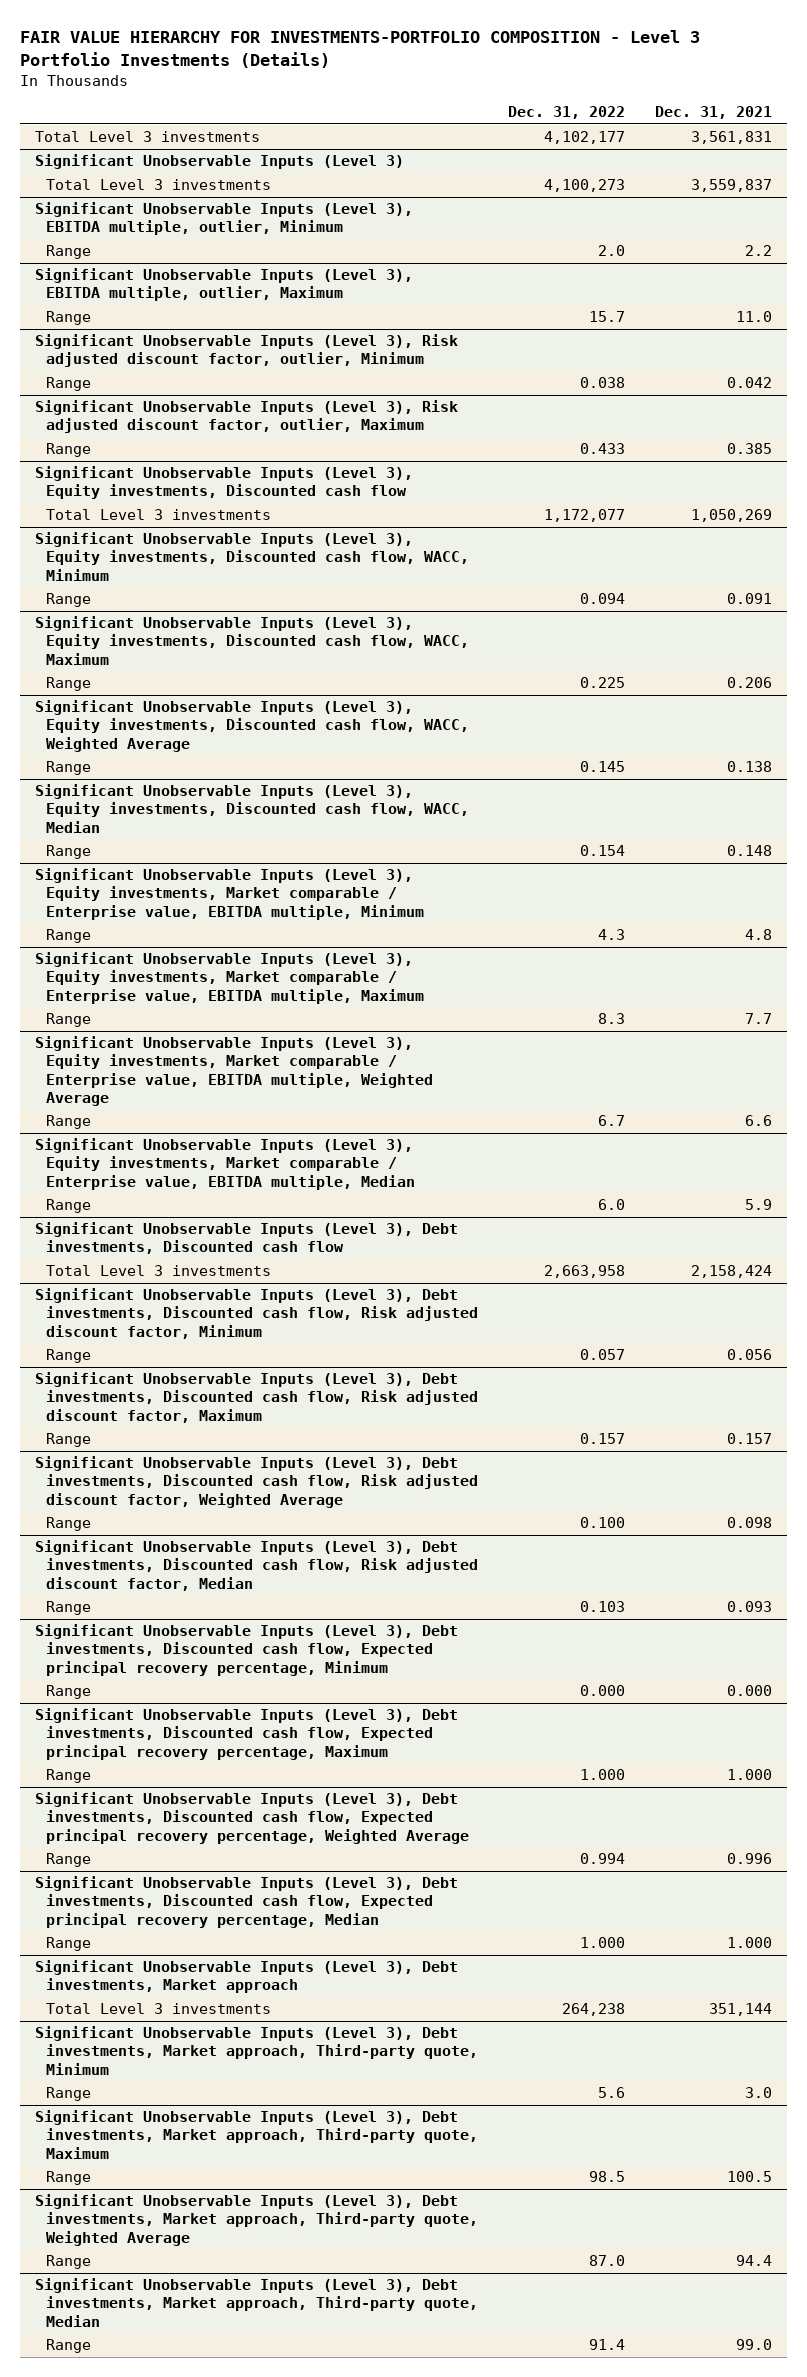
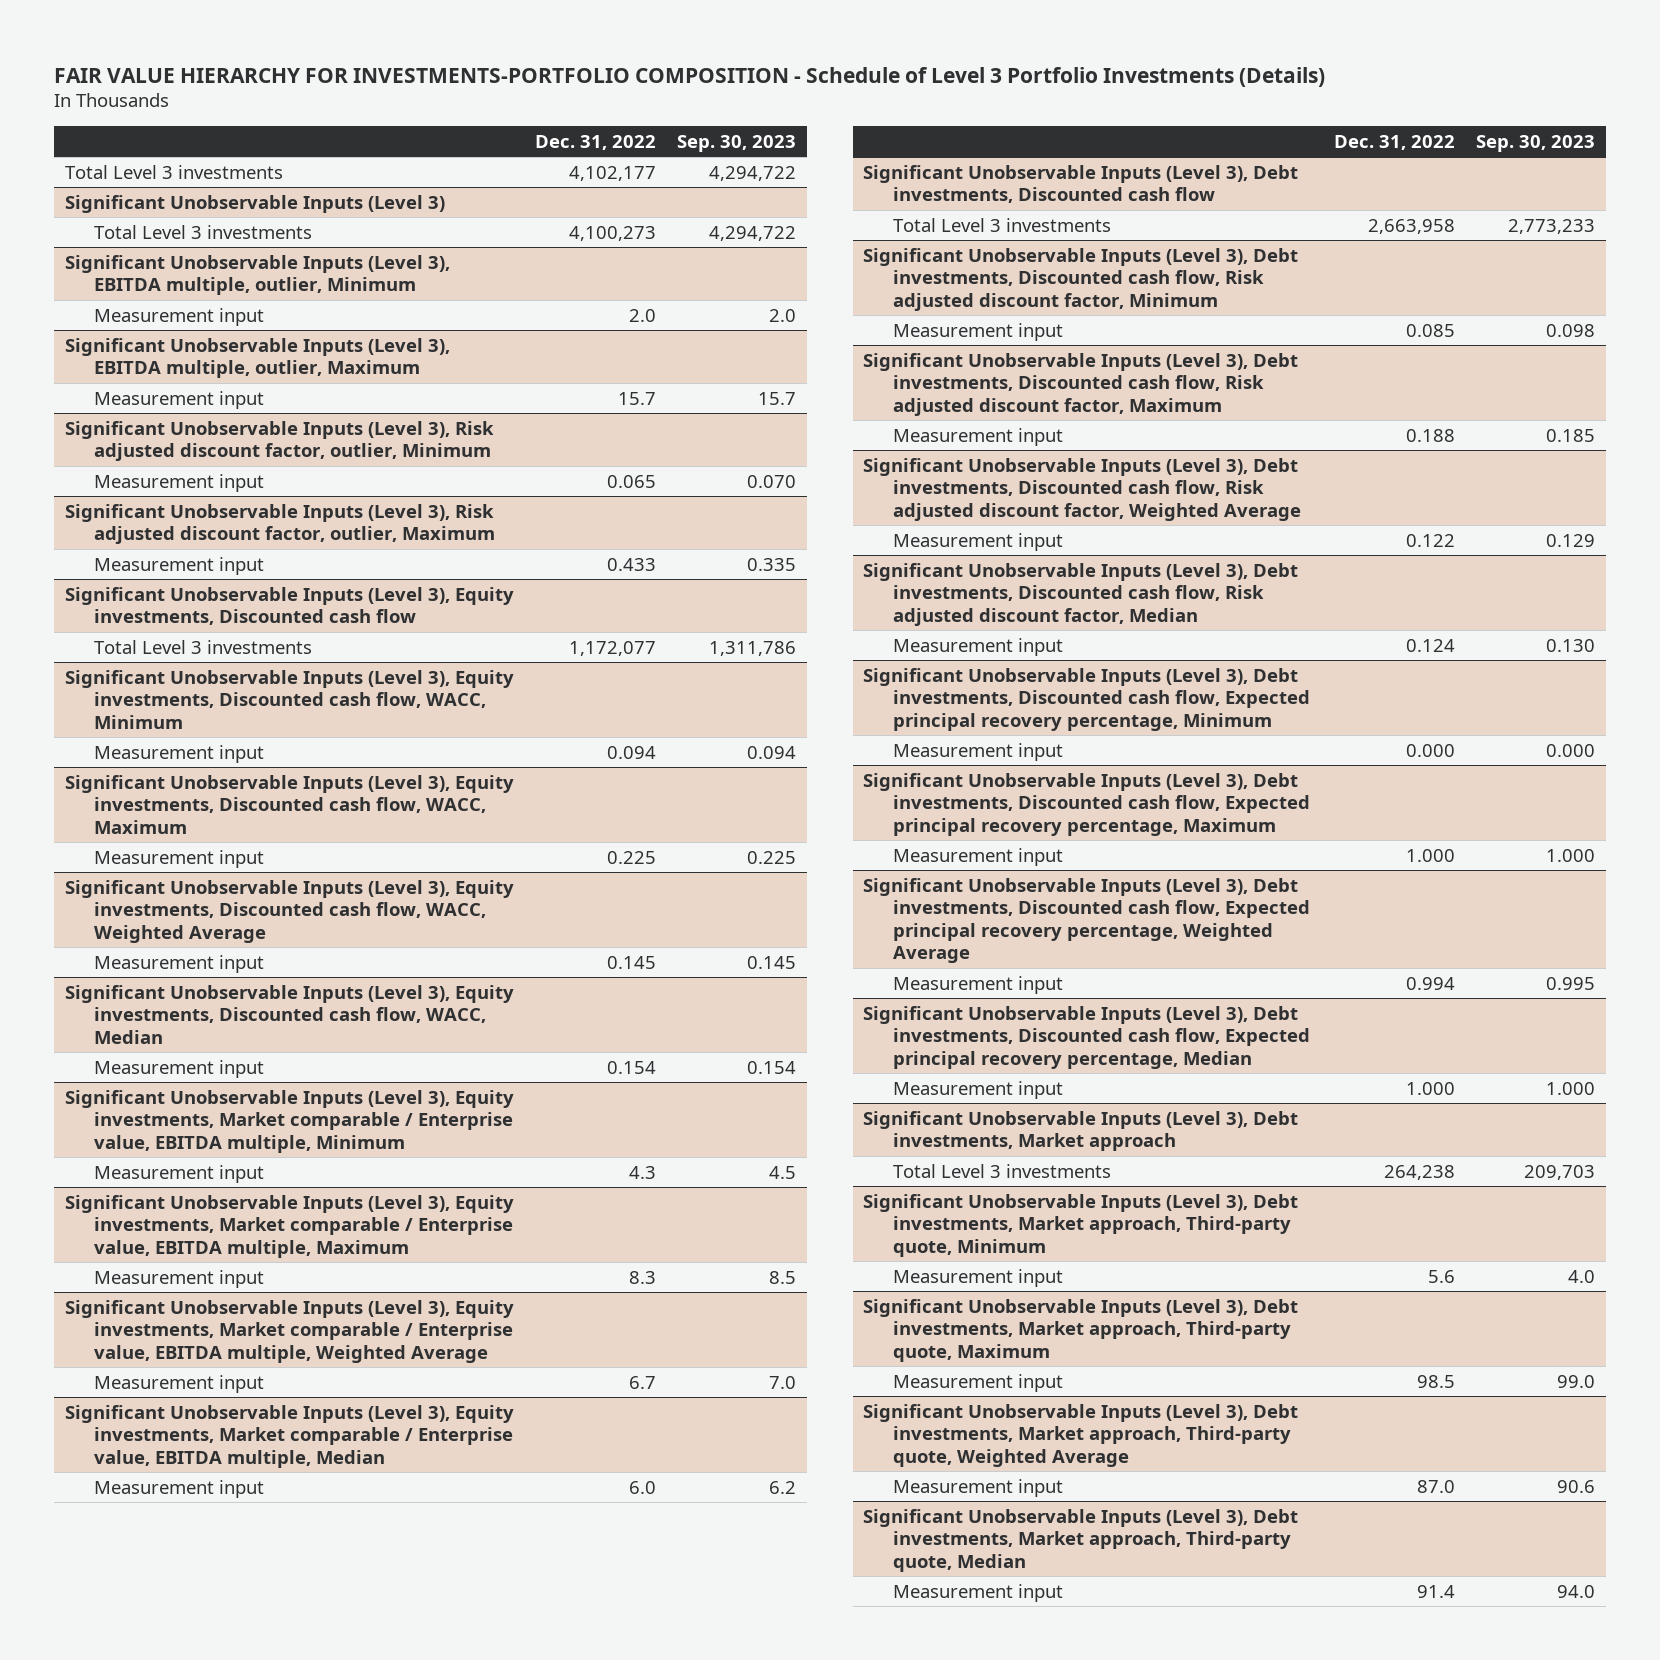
- FAIR VALUE HIERARCHY FOR INVESTMENTS-PORTFOLIO COMPOSITION - Level 3 Portfolio Investments (Details)
+ FAIR VALUE HIERARCHY FOR INVESTMENTS-PORTFOLIO COMPOSITION - Schedule of Level 3 Portfolio Investments (Details)
- | Dec. 31, 2022 | Dec. 31, 2021
+ | Dec. 31, 2022 | Sep. 30, 2023
@ Significant Unobservable Inputs (Level 3), EBITDA multiple, outlier, Minimum
- Range | 2.0 | 2.2
+ Measurement input | 2.0 | 2.0
@ Significant Unobservable Inputs (Level 3), EBITDA multiple, outlier, Maximum
- Range | 15.7 | 11.0
+ Measurement input | 15.7 | 15.7
@ Significant Unobservable Inputs (Level 3), Risk adjusted discount factor, outlier, Minimum
- Range | 0.038 | 0.042
+ Measurement input | 0.065 | 0.070
@ Significant Unobservable Inputs (Level 3), Risk adjusted discount factor, outlier, Maximum
- Range | 0.433 | 0.385
+ Measurement input | 0.433 | 0.335
@ Significant Unobservable Inputs (Level 3), Equity investments, Discounted cash flow, WACC, Minimum
- Range | 0.094 | 0.091
+ Measurement input | 0.094 | 0.094
@ Significant Unobservable Inputs (Level 3), Equity investments, Discounted cash flow, WACC, Maximum
- Range | 0.225 | 0.206
+ Measurement input | 0.225 | 0.225
@ Significant Unobservable Inputs (Level 3), Equity investments, Discounted cash flow, WACC, Weighted Average
- Range | 0.145 | 0.138
+ Measurement input | 0.145 | 0.145
@ Significant Unobservable Inputs (Level 3), Equity investments, Discounted cash flow, WACC, Median
- Range | 0.154 | 0.148
+ Measurement input | 0.154 | 0.154
@ Significant Unobservable Inputs (Level 3), Equity investments, Market comparable / Enterprise value, EBITDA multiple, Minimum
- Range | 4.3 | 4.8
+ Measurement input | 4.3 | 4.5
@ Significant Unobservable Inputs (Level 3), Equity investments, Market comparable / Enterprise value, EBITDA multiple, Maximum
- Range | 8.3 | 7.7
+ Measurement input | 8.3 | 8.5
@ Significant Unobservable Inputs (Level 3), Equity investments, Market comparable / Enterprise value, EBITDA multiple, Weighted Average
- Range | 6.7 | 6.6
+ Measurement input | 6.7 | 7.0
@ Significant Unobservable Inputs (Level 3), Equity investments, Market comparable / Enterprise value, EBITDA multiple, Median
- Range | 6.0 | 5.9
+ Measurement input | 6.0 | 6.2
@ Significant Unobservable Inputs (Level 3), Debt investments, Discounted cash flow, Risk adjusted discount factor, Minimum
- Range | 0.057 | 0.056
+ Measurement input | 0.085 | 0.098
@ Significant Unobservable Inputs (Level 3), Debt investments, Discounted cash flow, Risk adjusted discount factor, Maximum
- Range | 0.157 | 0.157
+ Measurement input | 0.188 | 0.185
@ Significant Unobservable Inputs (Level 3), Debt investments, Discounted cash flow, Risk adjusted discount factor, Weighted Average
- Range | 0.100 | 0.098
+ Measurement input | 0.122 | 0.129
@ Significant Unobservable Inputs (Level 3), Debt investments, Discounted cash flow, Risk adjusted discount factor, Median
- Range | 0.103 | 0.093
+ Measurement input | 0.124 | 0.130
@ Significant Unobservable Inputs (Level 3), Debt investments, Discounted cash flow, Expected principal recovery percentage, Minimum
- Range | 0.000 | 0.000
+ Measurement input | 0.000 | 0.000
@ Significant Unobservable Inputs (Level 3), Debt investments, Discounted cash flow, Expected principal recovery percentage, Maximum
- Range | 1.000 | 1.000
+ Measurement input | 1.000 | 1.000
@ Significant Unobservable Inputs (Level 3), Debt investments, Discounted cash flow, Expected principal recovery percentage, Weighted Average
- Range | 0.994 | 0.996
+ Measurement input | 0.994 | 0.995
@ Significant Unobservable Inputs (Level 3), Debt investments, Discounted cash flow, Expected principal recovery percentage, Median
- Range | 1.000 | 1.000
+ Measurement input | 1.000 | 1.000
@ Significant Unobservable Inputs (Level 3), Debt investments, Market approach, Third-party quote, Minimum
- Range | 5.6 | 3.0
+ Measurement input | 5.6 | 4.0
@ Significant Unobservable Inputs (Level 3), Debt investments, Market approach, Third-party quote, Maximum
- Range | 98.5 | 100.5
+ Measurement input | 98.5 | 99.0
@ Significant Unobservable Inputs (Level 3), Debt investments, Market approach, Third-party quote, Weighted Average
- Range | 87.0 | 94.4
+ Measurement input | 87.0 | 90.6
@ Significant Unobservable Inputs (Level 3), Debt investments, Market approach, Third-party quote, Median
- Range | 91.4 | 99.0
+ Measurement input | 91.4 | 94.0

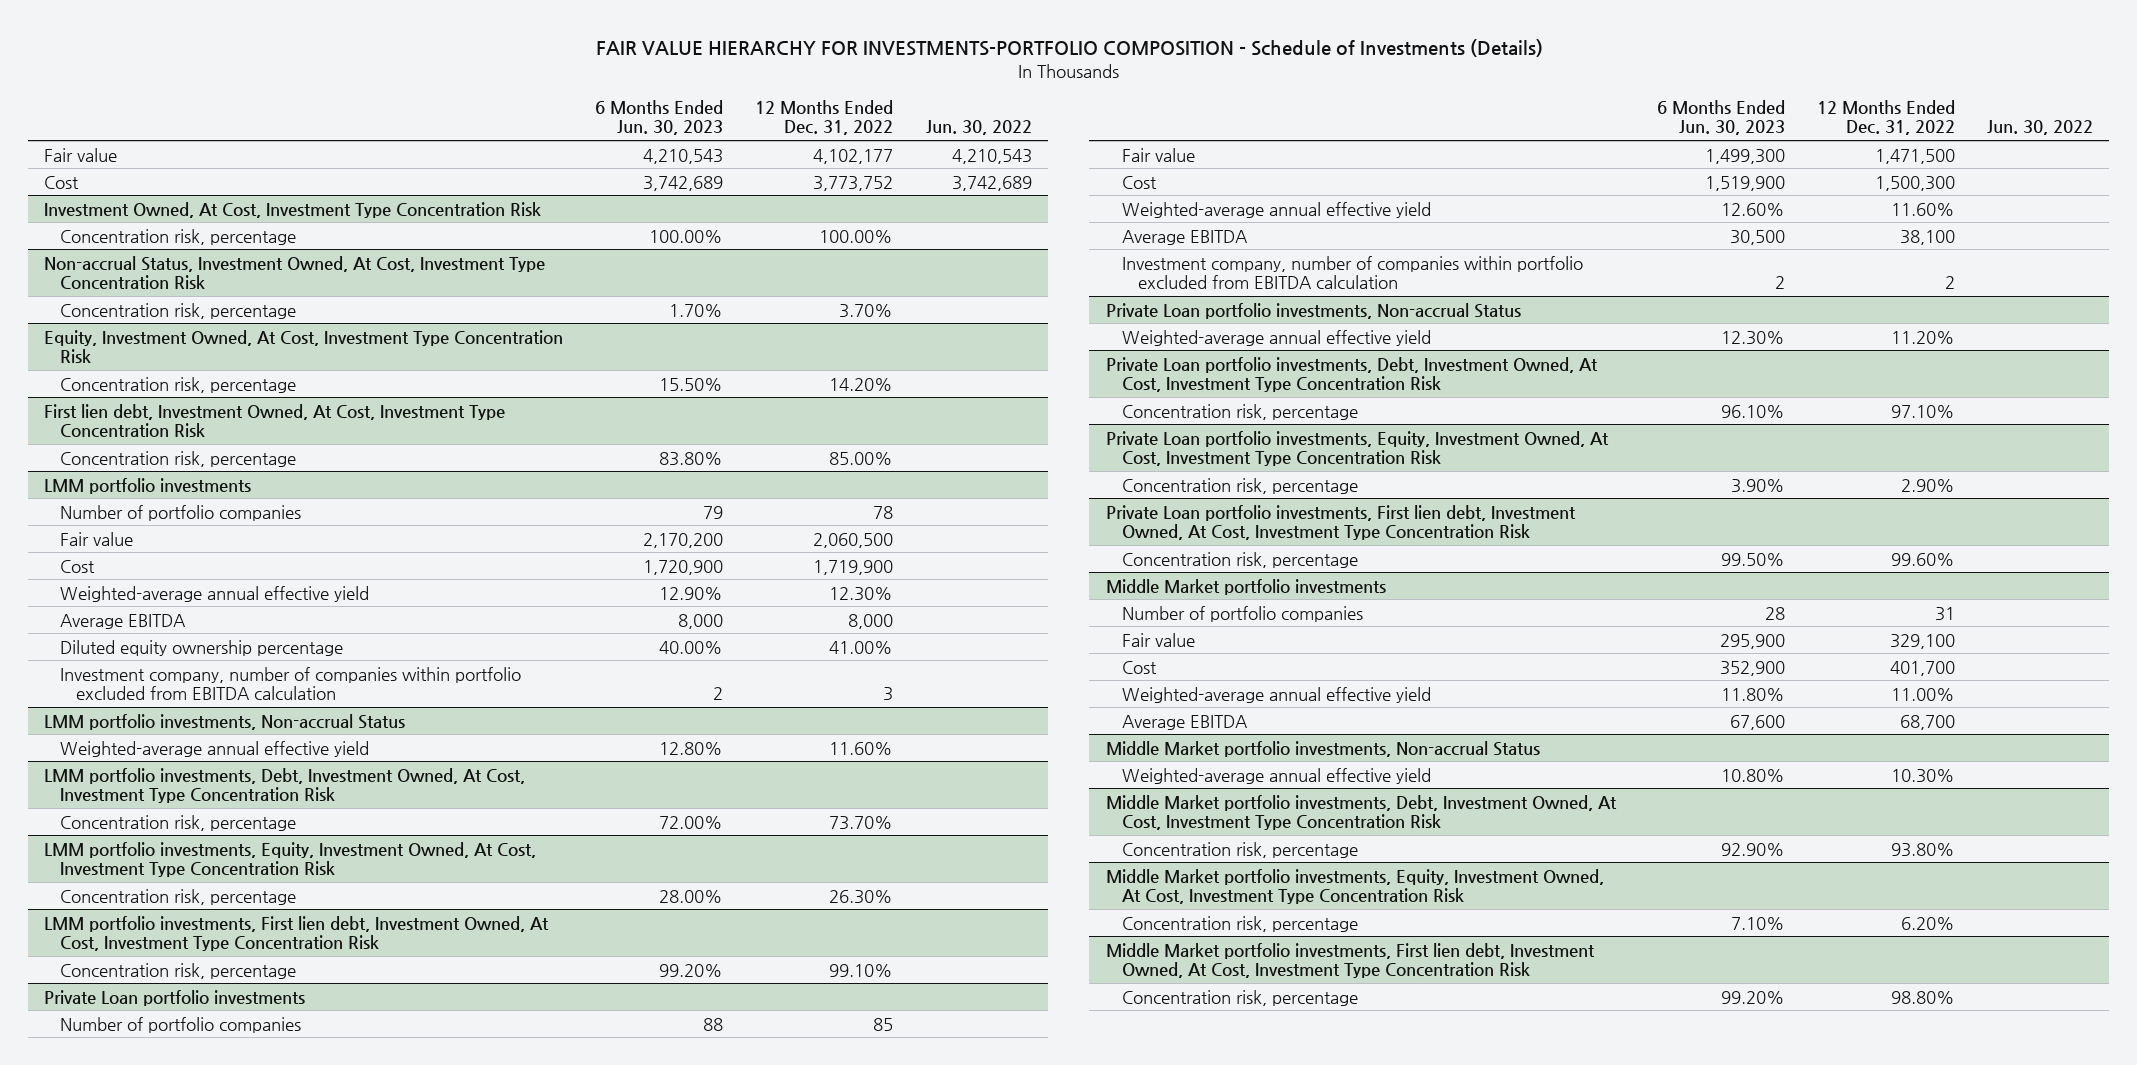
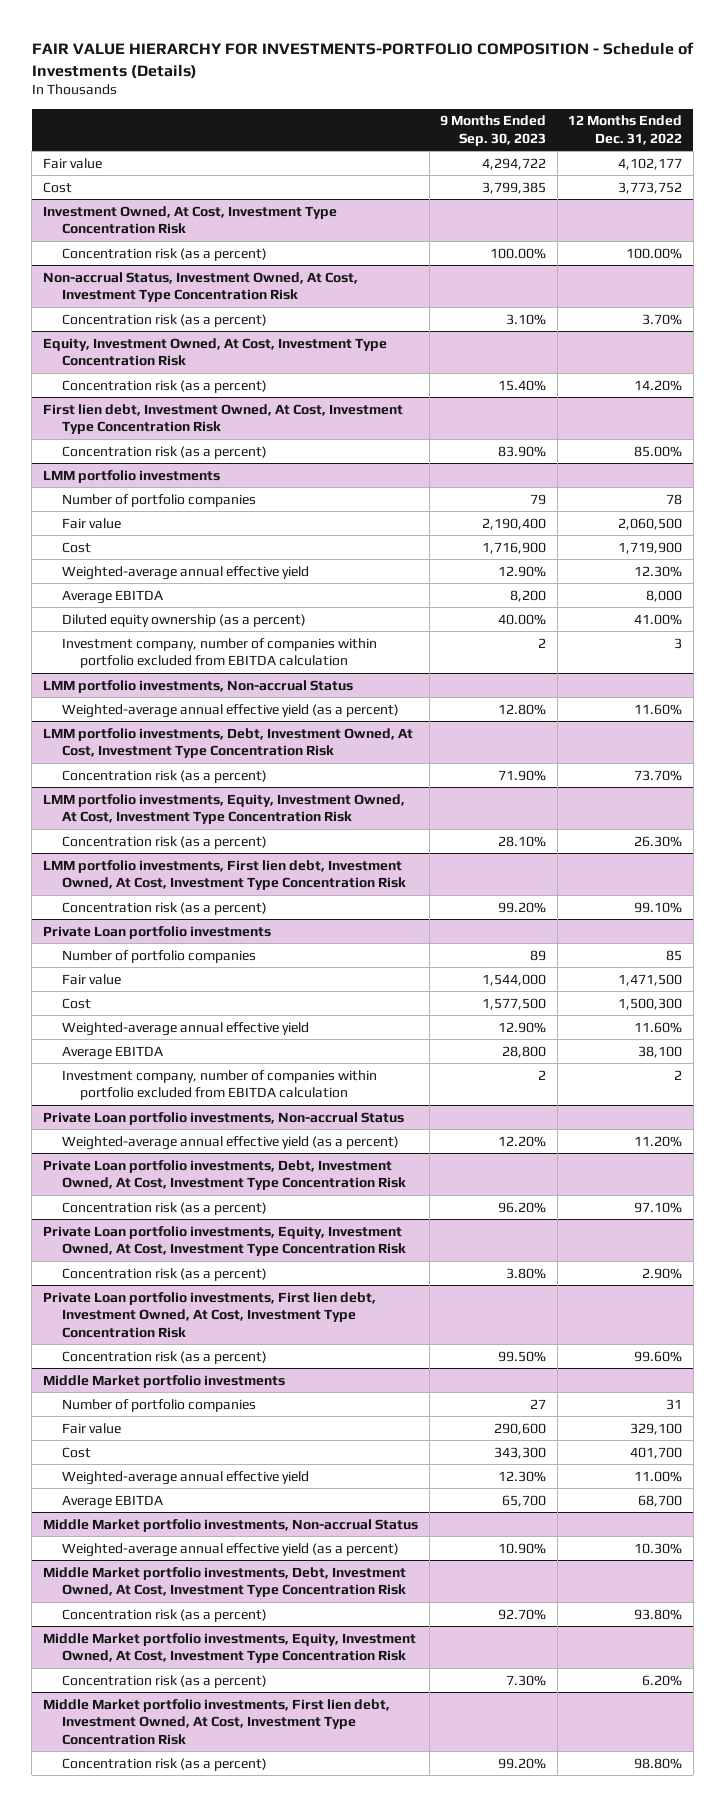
- | 6 Months Ended Jun. 30, 2023 | 12 Months Ended Dec. 31, 2022 | Jun. 30, 2022
+ | 9 Months Ended Sep. 30, 2023 | 12 Months Ended Dec. 31, 2022
@ Investment Owned, At Cost, Investment Type Concentration Risk
- Concentration risk, percentage | 100.00% | 100.00% |
+ Concentration risk (as a percent) | 100.00% | 100.00%
@ Non-accrual Status, Investment Owned, At Cost, Investment Type Concentration Risk
- Concentration risk, percentage | 1.70% | 3.70% |
+ Concentration risk (as a percent) | 3.10% | 3.70%
@ Equity, Investment Owned, At Cost, Investment Type Concentration Risk
- Concentration risk, percentage | 15.50% | 14.20% |
+ Concentration risk (as a percent) | 15.40% | 14.20%
@ First lien debt, Investment Owned, At Cost, Investment Type Concentration Risk
- Concentration risk, percentage | 83.80% | 85.00% |
+ Concentration risk (as a percent) | 83.90% | 85.00%
@ LMM portfolio investments
- Diluted equity ownership percentage | 40.00% | 41.00% |
+ Diluted equity ownership (as a percent) | 40.00% | 41.00%
@ LMM portfolio investments, Non-accrual Status
- Weighted-average annual effective yield | 12.80% | 11.60% |
+ Weighted-average annual effective yield (as a percent) | 12.80% | 11.60%
@ LMM portfolio investments, Debt, Investment Owned, At Cost, Investment Type Concentration Risk
- Concentration risk, percentage | 72.00% | 73.70% |
+ Concentration risk (as a percent) | 71.90% | 73.70%
@ LMM portfolio investments, Equity, Investment Owned, At Cost, Investment Type Concentration Risk
- Concentration risk, percentage | 28.00% | 26.30% |
+ Concentration risk (as a percent) | 28.10% | 26.30%
@ LMM portfolio investments, First lien debt, Investment Owned, At Cost, Investment Type Concentration Risk
- Concentration risk, percentage | 99.20% | 99.10% |
+ Concentration risk (as a percent) | 99.20% | 99.10%
@ Private Loan portfolio investments, Non-accrual Status
- Weighted-average annual effective yield | 12.30% | 11.20% |
+ Weighted-average annual effective yield (as a percent) | 12.20% | 11.20%
@ Private Loan portfolio investments, Debt, Investment Owned, At Cost, Investment Type Concentration Risk
- Concentration risk, percentage | 96.10% | 97.10% |
+ Concentration risk (as a percent) | 96.20% | 97.10%
@ Private Loan portfolio investments, Equity, Investment Owned, At Cost, Investment Type Concentration Risk
- Concentration risk, percentage | 3.90% | 2.90% |
+ Concentration risk (as a percent) | 3.80% | 2.90%
@ Private Loan portfolio investments, First lien debt, Investment Owned, At Cost, Investment Type Concentration Risk
- Concentration risk, percentage | 99.50% | 99.60% |
+ Concentration risk (as a percent) | 99.50% | 99.60%
@ Middle Market portfolio investments, Non-accrual Status
- Weighted-average annual effective yield | 10.80% | 10.30% |
+ Weighted-average annual effective yield (as a percent) | 10.90% | 10.30%
@ Middle Market portfolio investments, Debt, Investment Owned, At Cost, Investment Type Concentration Risk
- Concentration risk, percentage | 92.90% | 93.80% |
+ Concentration risk (as a percent) | 92.70% | 93.80%
@ Middle Market portfolio investments, Equity, Investment Owned, At Cost, Investment Type Concentration Risk
- Concentration risk, percentage | 7.10% | 6.20% |
+ Concentration risk (as a percent) | 7.30% | 6.20%
@ Middle Market portfolio investments, First lien debt, Investment Owned, At Cost, Investment Type Concentration Risk
- Concentration risk, percentage | 99.20% | 98.80% |
+ Concentration risk (as a percent) | 99.20% | 98.80%

